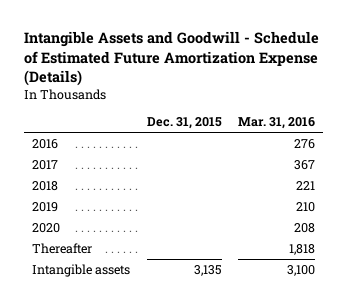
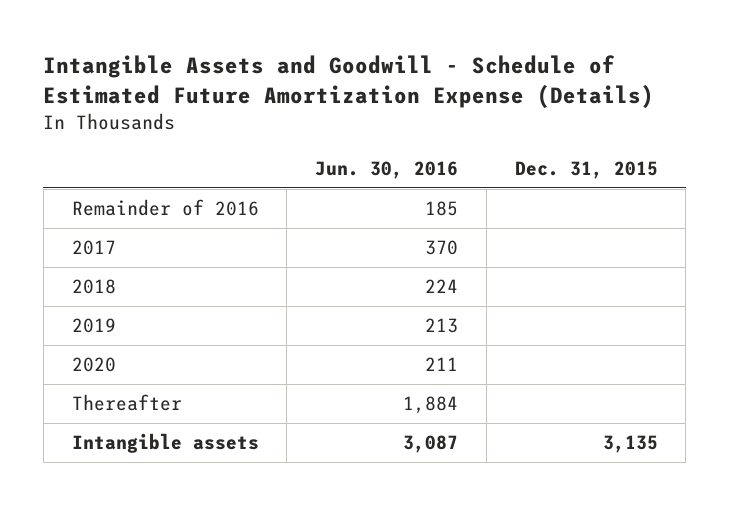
- | Dec. 31, 2015 | Mar. 31, 2016
+ | Jun. 30, 2016 | Dec. 31, 2015
- 2016 | | 276
+ Remainder of 2016 | 185 |

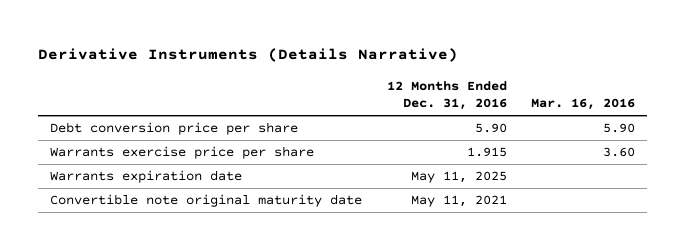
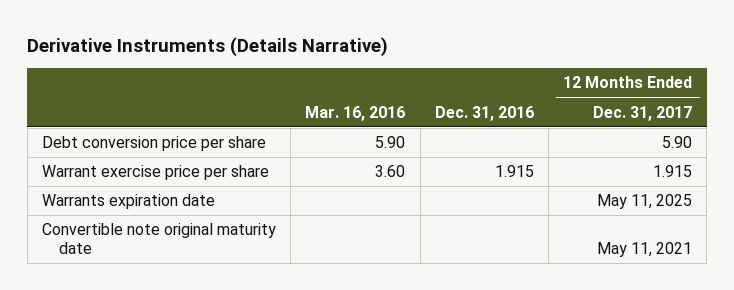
- | 12 Months Ended Dec. 31, 2016 | Mar. 16, 2016
+ | Mar. 16, 2016 | Dec. 31, 2016 | 12 Months Ended Dec. 31, 2017
- Warrants exercise price per share | 1.915 | 3.60
+ Warrant exercise price per share | 3.60 | 1.915 | 1.915

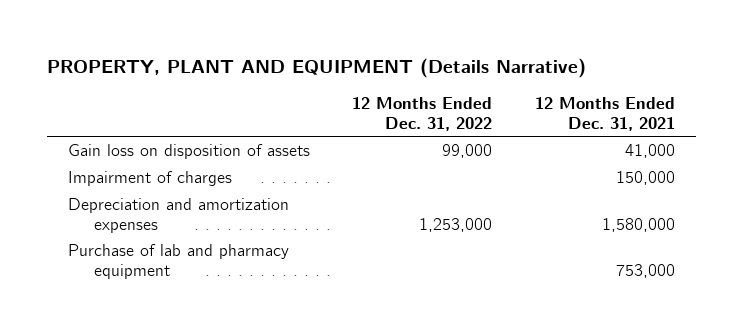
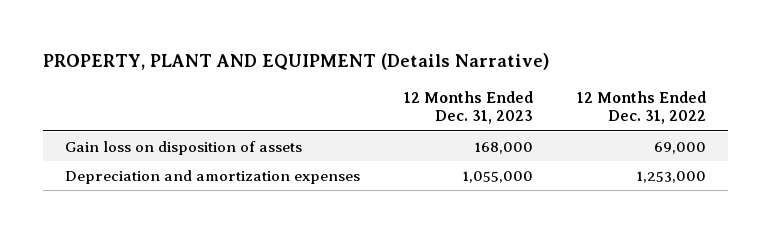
- | 12 Months Ended Dec. 31, 2022 | 12 Months Ended Dec. 31, 2021
+ | 12 Months Ended Dec. 31, 2023 | 12 Months Ended Dec. 31, 2022
- Gain loss on disposition of assets | 99,000 | 41,000
- Impairment of charges | | 150,000
+ Gain loss on disposition of assets | 168,000 | 69,000
- Purchase of lab and pharmacy equipment | | 753,000

